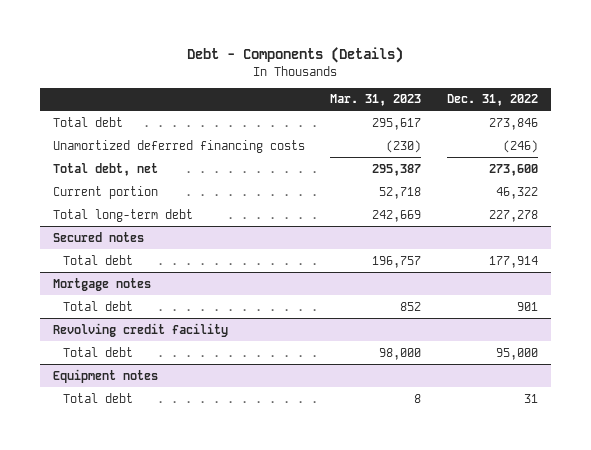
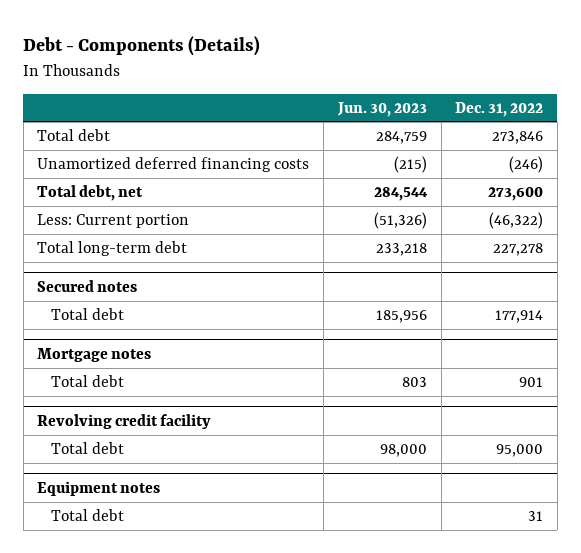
- | Mar. 31, 2023 | Dec. 31, 2022
+ | Jun. 30, 2023 | Dec. 31, 2022
- Current portion | 52,718 | 46,322
+ Less: Current portion | (51,326) | (46,322)

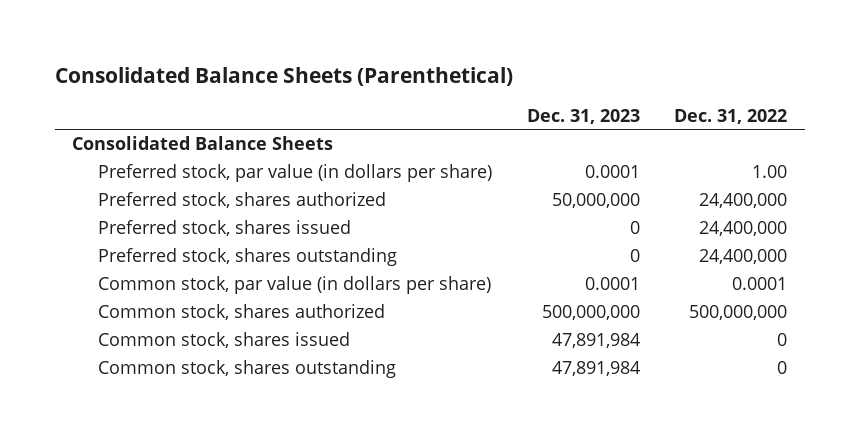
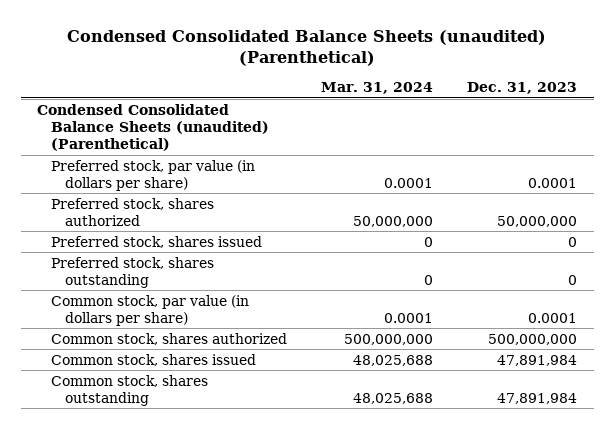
- Consolidated Balance Sheets (Parenthetical)
+ Condensed Consolidated Balance Sheets (unaudited) (Parenthetical)
- | Dec. 31, 2023 | Dec. 31, 2022
+ | Mar. 31, 2024 | Dec. 31, 2023
- Consolidated Balance Sheets
+ Condensed Consolidated Balance Sheets (unaudited) (Parenthetical)

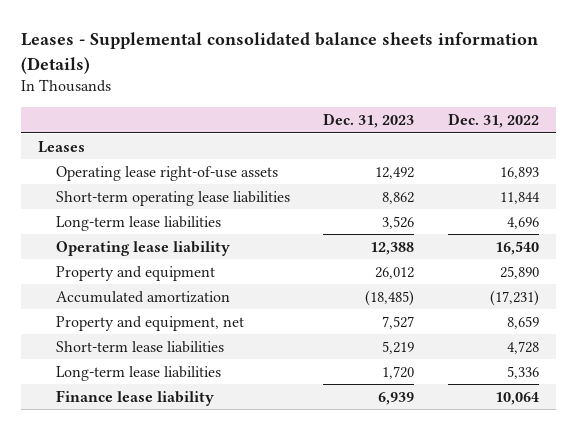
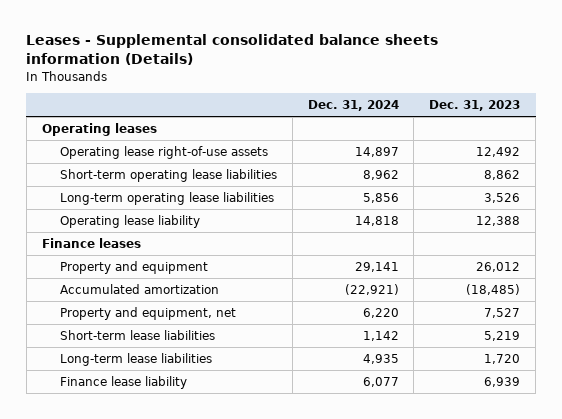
- | Dec. 31, 2023 | Dec. 31, 2022
+ | Dec. 31, 2024 | Dec. 31, 2023
- Leases
+ Operating leases
- Long-term lease liabilities | 3,526 | 4,696
+ Long-term operating lease liabilities | 5,856 | 3,526
+ Finance leases

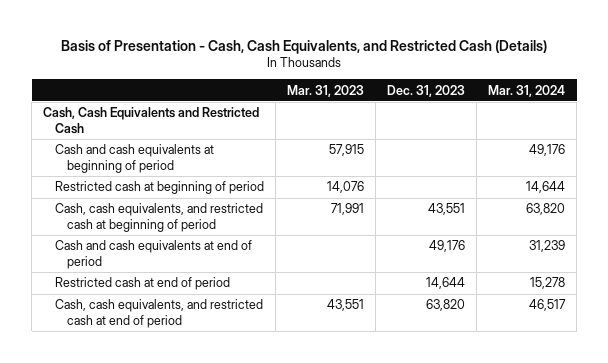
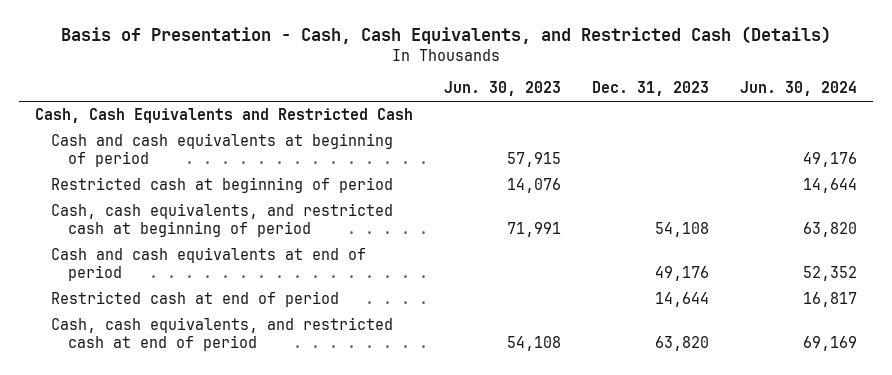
- | Mar. 31, 2023 | Dec. 31, 2023 | Mar. 31, 2024
+ | Jun. 30, 2023 | Dec. 31, 2023 | Jun. 30, 2024
- Cash, cash equivalents, and restricted cash at beginning of period | 71,991 | 43,551 | 63,820
+ Cash, cash equivalents, and restricted cash at beginning of period | 71,991 | 54,108 | 63,820

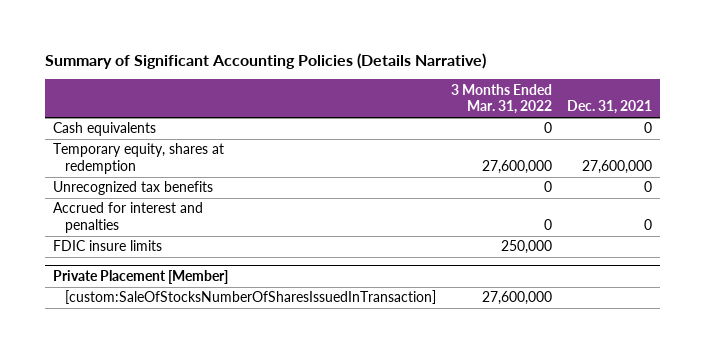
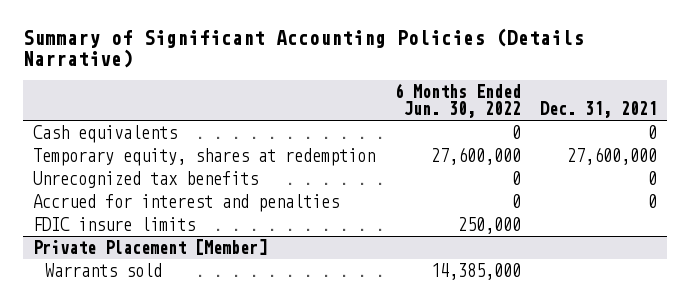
- | 3 Months Ended Mar. 31, 2022 | Dec. 31, 2021
+ | 6 Months Ended Jun. 30, 2022 | Dec. 31, 2021
@ Private Placement [Member]
- [custom:SaleOfStocksNumberOfSharesIssuedInTransaction] | 27,600,000 |
+ Warrants sold | 14,385,000 |

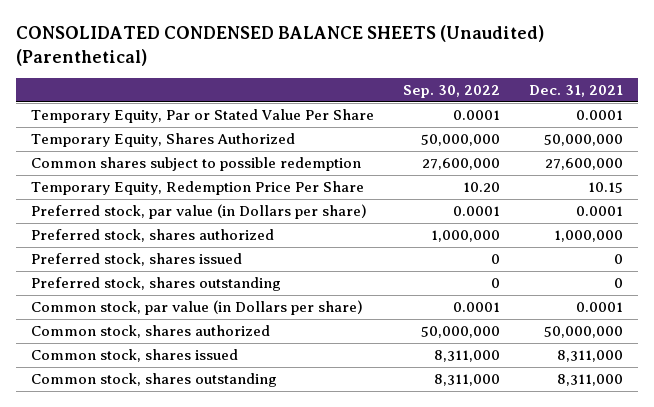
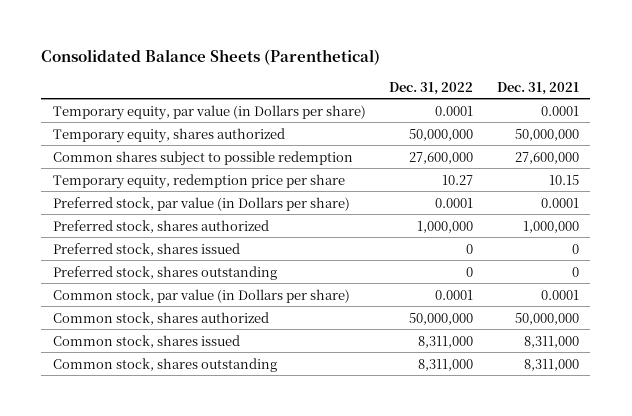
- CONSOLIDATED CONDENSED BALANCE SHEETS (Unaudited) (Parenthetical)
+ Consolidated Balance Sheets (Parenthetical)
- | Sep. 30, 2022 | Dec. 31, 2021
+ | Dec. 31, 2022 | Dec. 31, 2021
- Temporary Equity, Par or Stated Value Per Share | 0.0001 | 0.0001
- Temporary Equity, Shares Authorized | 50,000,000 | 50,000,000
+ Temporary equity, par value (in Dollars per share) | 0.0001 | 0.0001
+ Temporary equity, shares authorized | 50,000,000 | 50,000,000
- Temporary Equity, Redemption Price Per Share | 10.20 | 10.15
+ Temporary equity, redemption price per share | 10.27 | 10.15

